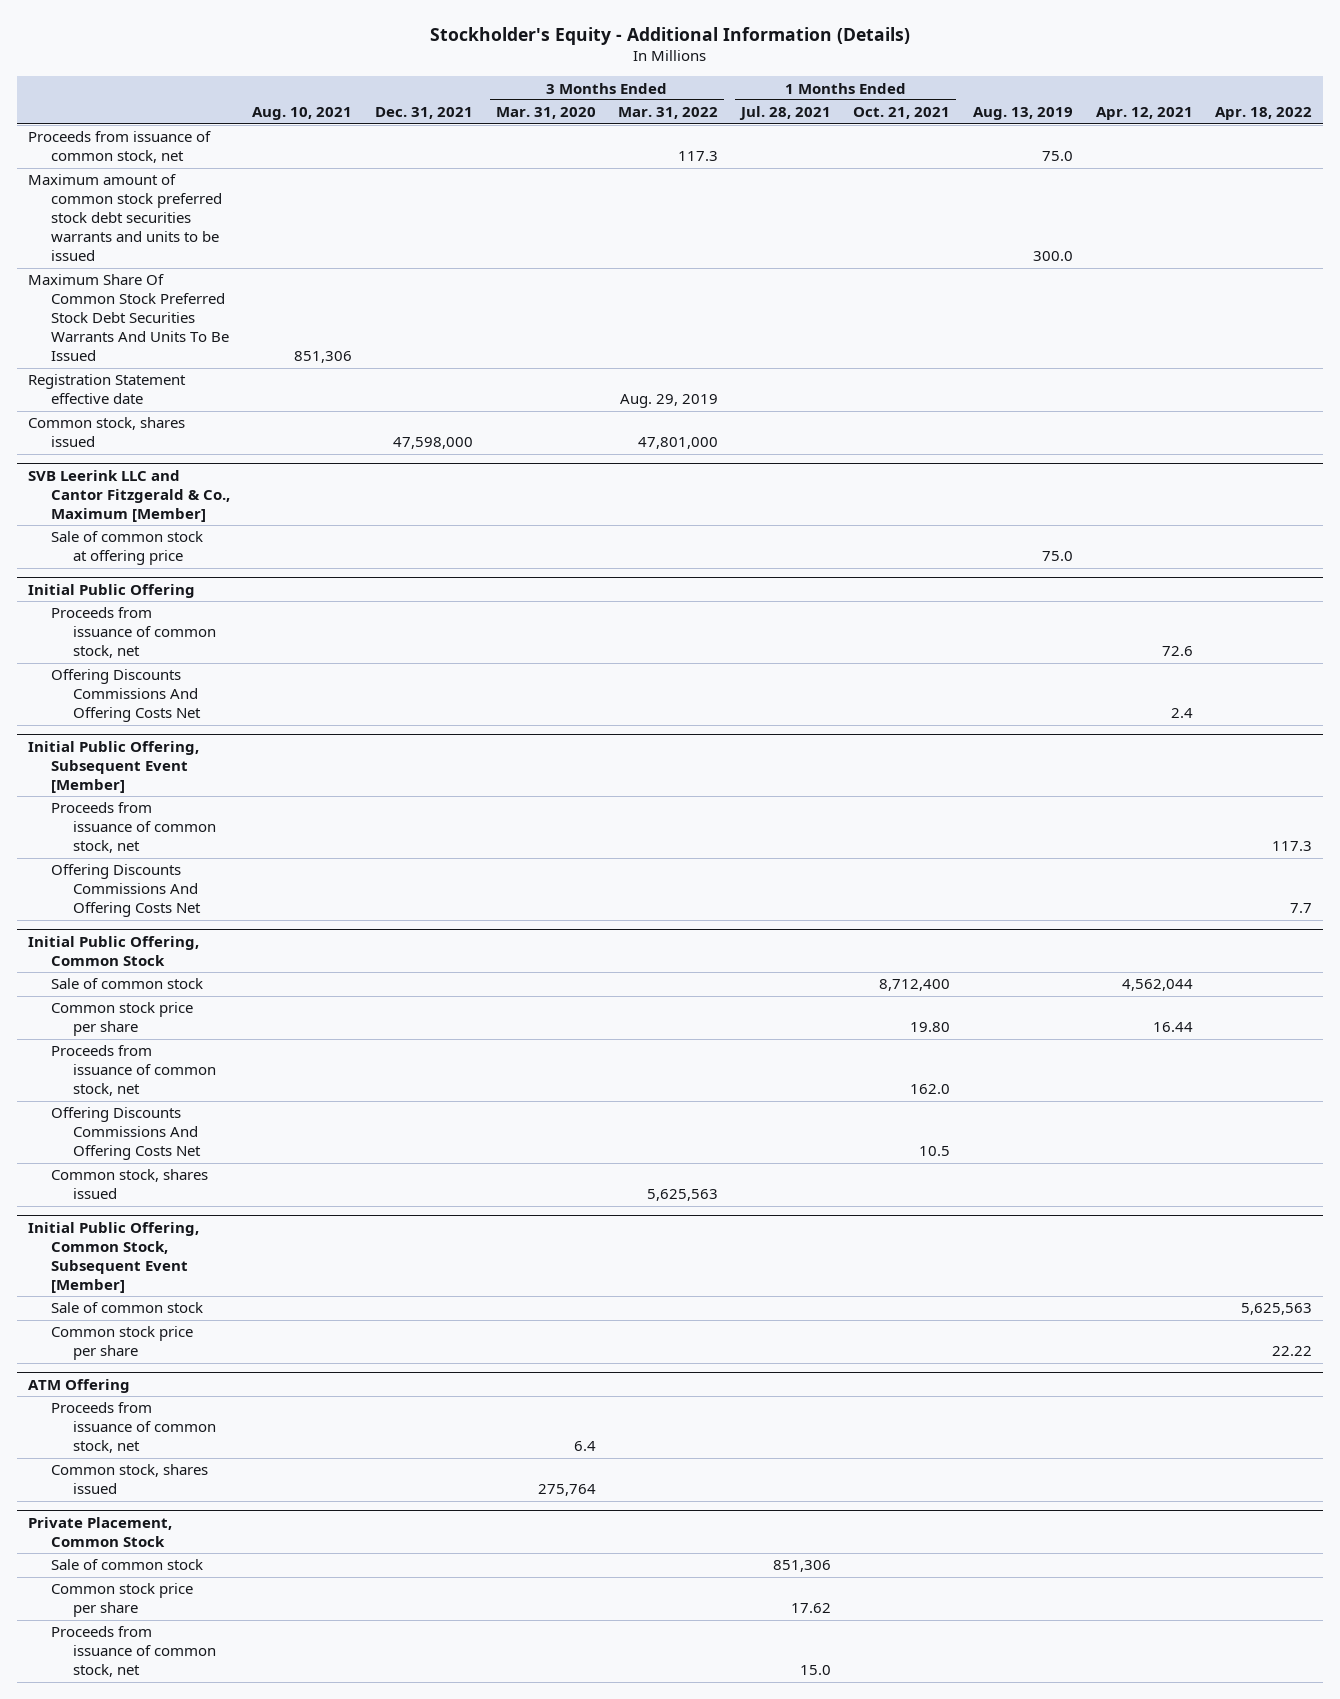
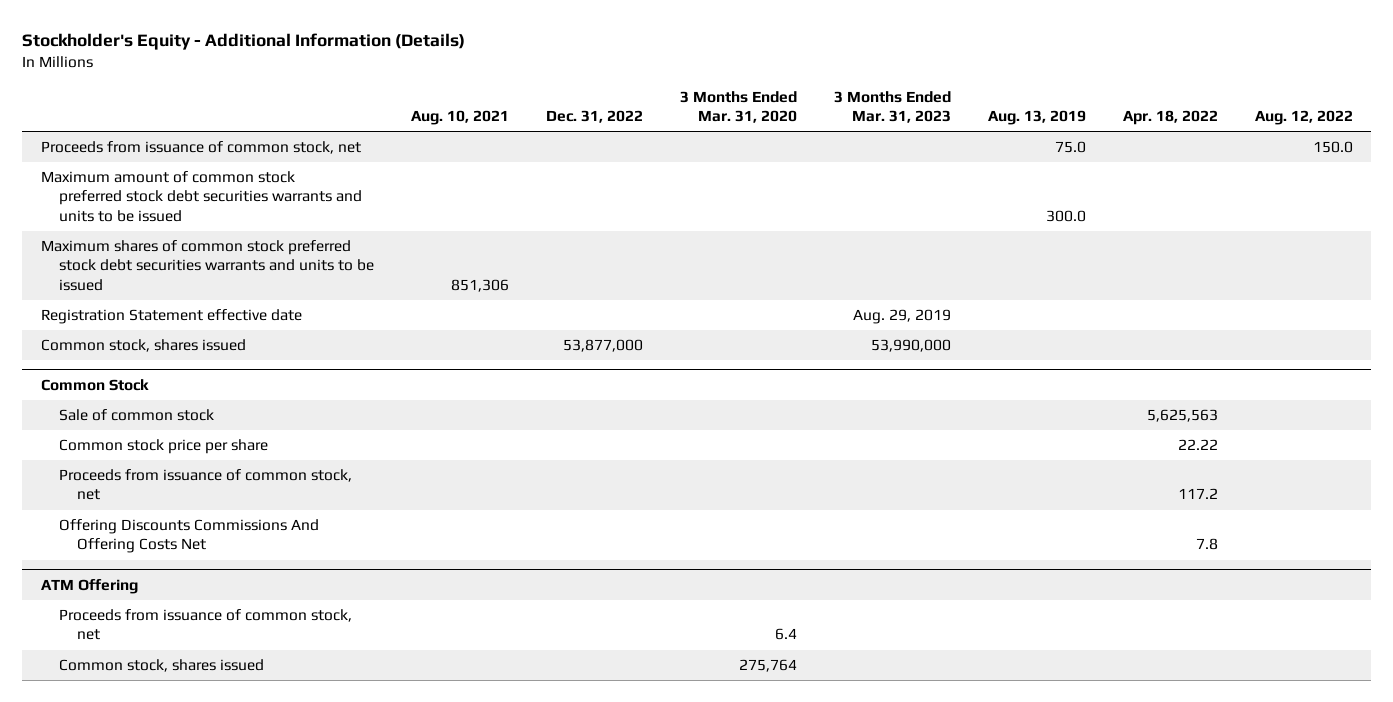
- | Aug. 10, 2021 | Dec. 31, 2021 | 3 Months Ended Mar. 31, 2020 | 3 Months Ended Mar. 31, 2022 | 1 Months Ended Jul. 28, 2021 | 1 Months Ended Oct. 21, 2021 | Aug. 13, 2019 | Apr. 12, 2021 | Apr. 18, 2022
+ | Aug. 10, 2021 | Dec. 31, 2022 | 3 Months Ended Mar. 31, 2020 | 3 Months Ended Mar. 31, 2023 | Aug. 13, 2019 | Apr. 18, 2022 | Aug. 12, 2022
- Maximum Share Of Common Stock Preferred Stock Debt Securities Warrants And Units To Be Issued | 851,306 | | | | | | | |
+ Maximum shares of common stock preferred stock debt securities warrants and units to be issued | 851,306 | | | | | |
- SVB Leerink LLC and Cantor Fitzgerald & Co., Maximum [Member]
- Sale of common stock at offering price | | | | | | | 75.0 | |
- Initial Public Offering
- Proceeds from issuance of common stock, net | | | | | | | | 72.6 |
- Offering Discounts Commissions And Offering Costs Net | | | | | | | | 2.4 |
- Initial Public Offering, Subsequent Event [Member]
- Proceeds from issuance of common stock, net | | | | | | | | | 117.3
- Offering Discounts Commissions And Offering Costs Net | | | | | | | | | 7.7
- Initial Public Offering, Common Stock
- Sale of common stock | | | | | | 8,712,400 | | 4,562,044 |
- Common stock price per share | | | | | | 19.80 | | 16.44 |
- Proceeds from issuance of common stock, net | | | | | | 162.0 | | |
- Offering Discounts Commissions And Offering Costs Net | | | | | | 10.5 | | |
- Common stock, shares issued | | | | 5,625,563 | | | | |
- Initial Public Offering, Common Stock, Subsequent Event [Member]
+ Common Stock
+ Proceeds from issuance of common stock, net | | | | | | 117.2 |
+ Offering Discounts Commissions And Offering Costs Net | | | | | | 7.8 |
- Private Placement, Common Stock
- Sale of common stock | | | | | 851,306 | | | |
- Common stock price per share | | | | | 17.62 | | | |
- Proceeds from issuance of common stock, net | | | | | 15.0 | | | |

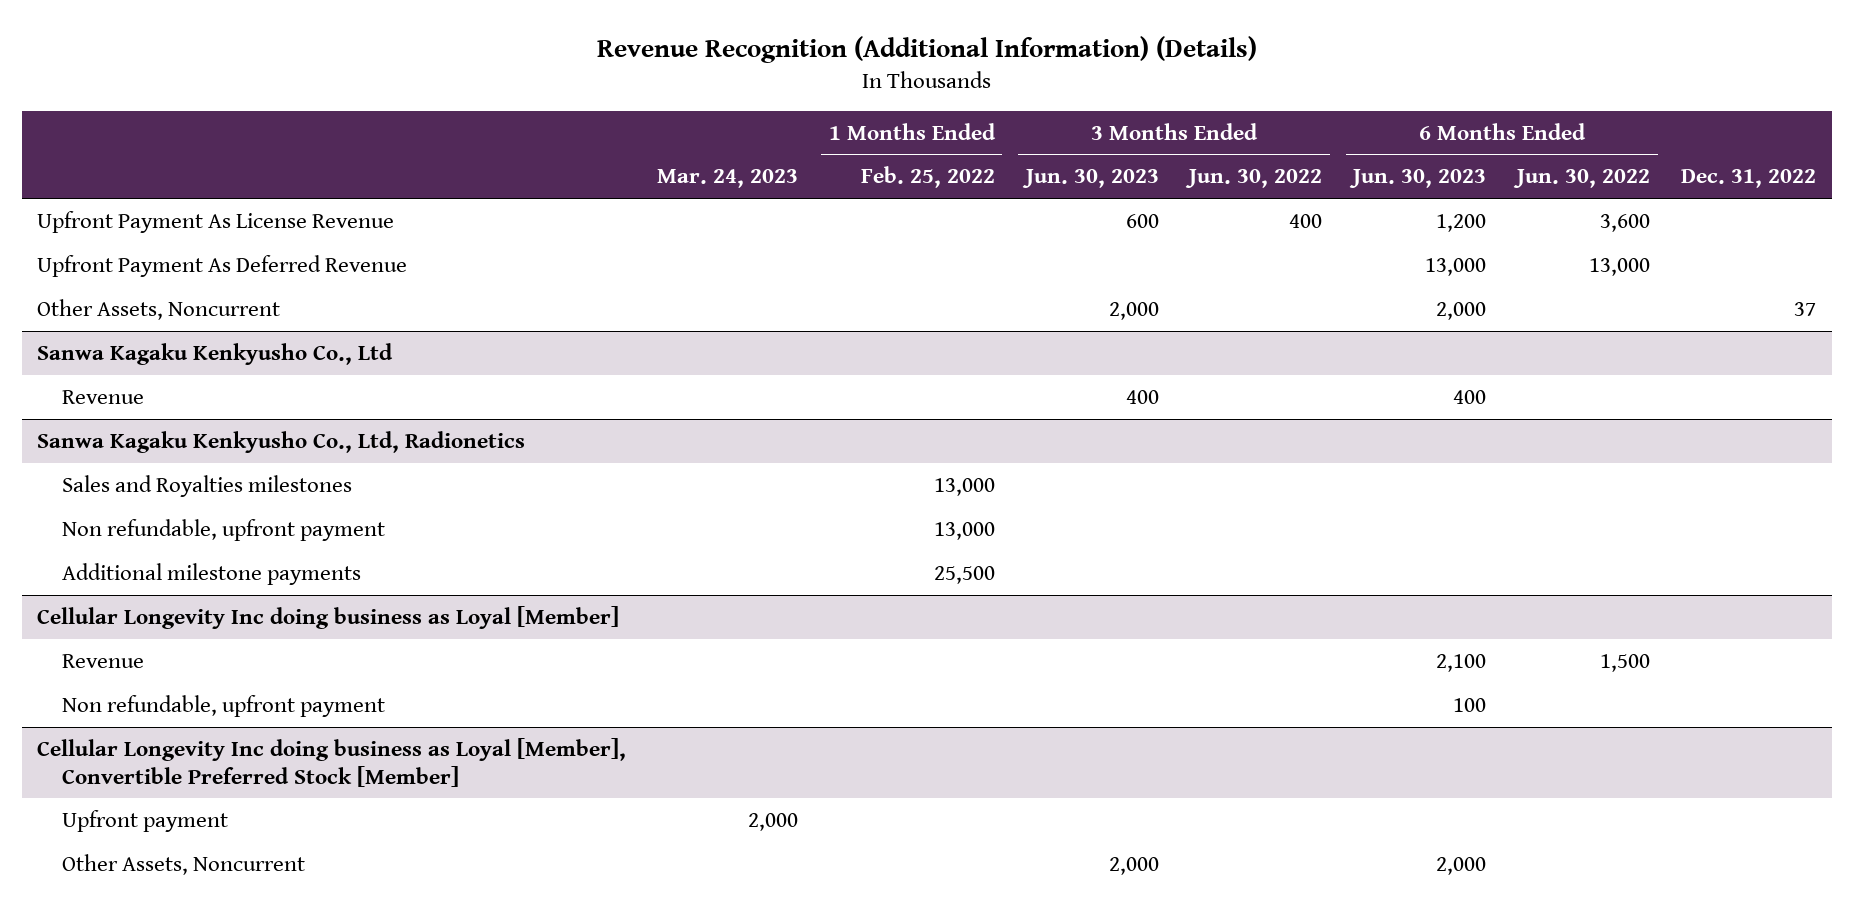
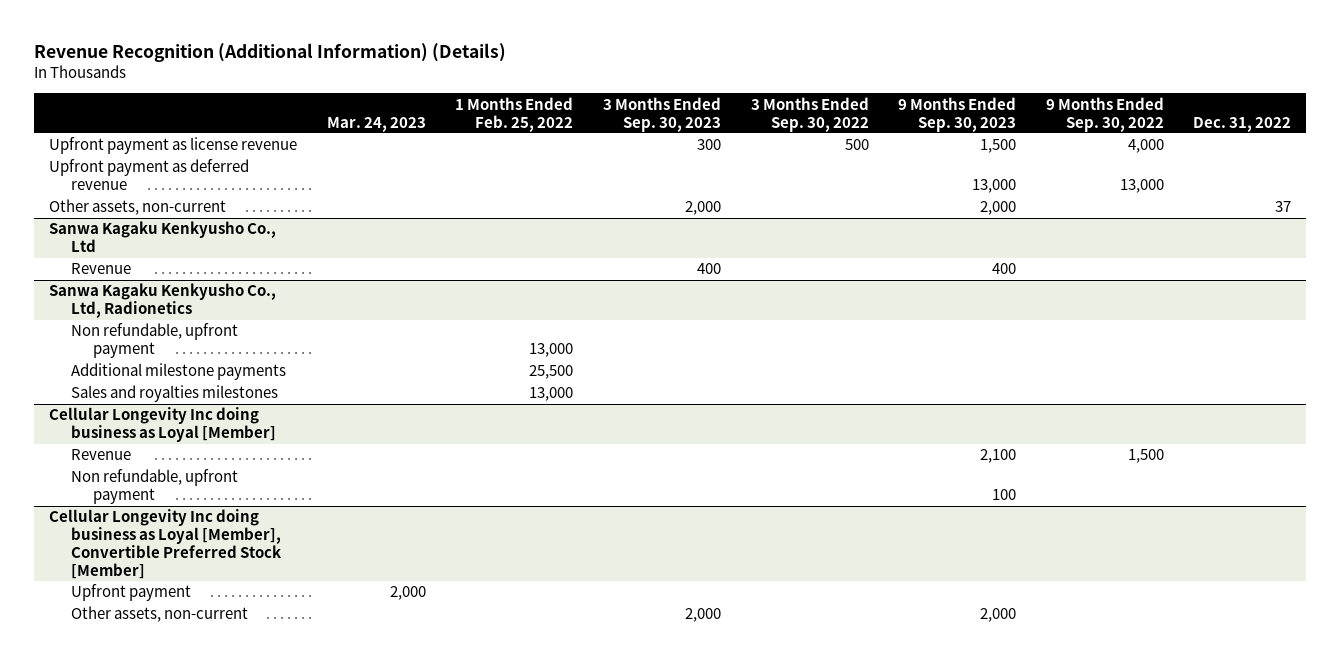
- | Mar. 24, 2023 | 1 Months Ended Feb. 25, 2022 | 3 Months Ended Jun. 30, 2023 | 3 Months Ended Jun. 30, 2022 | 6 Months Ended Jun. 30, 2023 | 6 Months Ended Jun. 30, 2022 | Dec. 31, 2022
+ | Mar. 24, 2023 | 1 Months Ended Feb. 25, 2022 | 3 Months Ended Sep. 30, 2023 | 3 Months Ended Sep. 30, 2022 | 9 Months Ended Sep. 30, 2023 | 9 Months Ended Sep. 30, 2022 | Dec. 31, 2022
- Upfront Payment As License Revenue | | | 600 | 400 | 1,200 | 3,600 |
- Upfront Payment As Deferred Revenue | | | | | 13,000 | 13,000 |
- Other Assets, Noncurrent | | | 2,000 | | 2,000 | | 37
+ Upfront payment as license revenue | | | 300 | 500 | 1,500 | 4,000 |
+ Upfront payment as deferred revenue | | | | | 13,000 | 13,000 |
+ Other assets, non-current | | | 2,000 | | 2,000 | | 37
@ Sanwa Kagaku Kenkyusho Co., Ltd, Radionetics
- Sales and Royalties milestones | | 13,000 | | | | |
+ Sales and royalties milestones | | 13,000 | | | | |
@ Cellular Longevity Inc doing business as Loyal [Member], Convertible Preferred Stock [Member]
- Other Assets, Noncurrent | | | 2,000 | | 2,000 | |
+ Other assets, non-current | | | 2,000 | | 2,000 | |

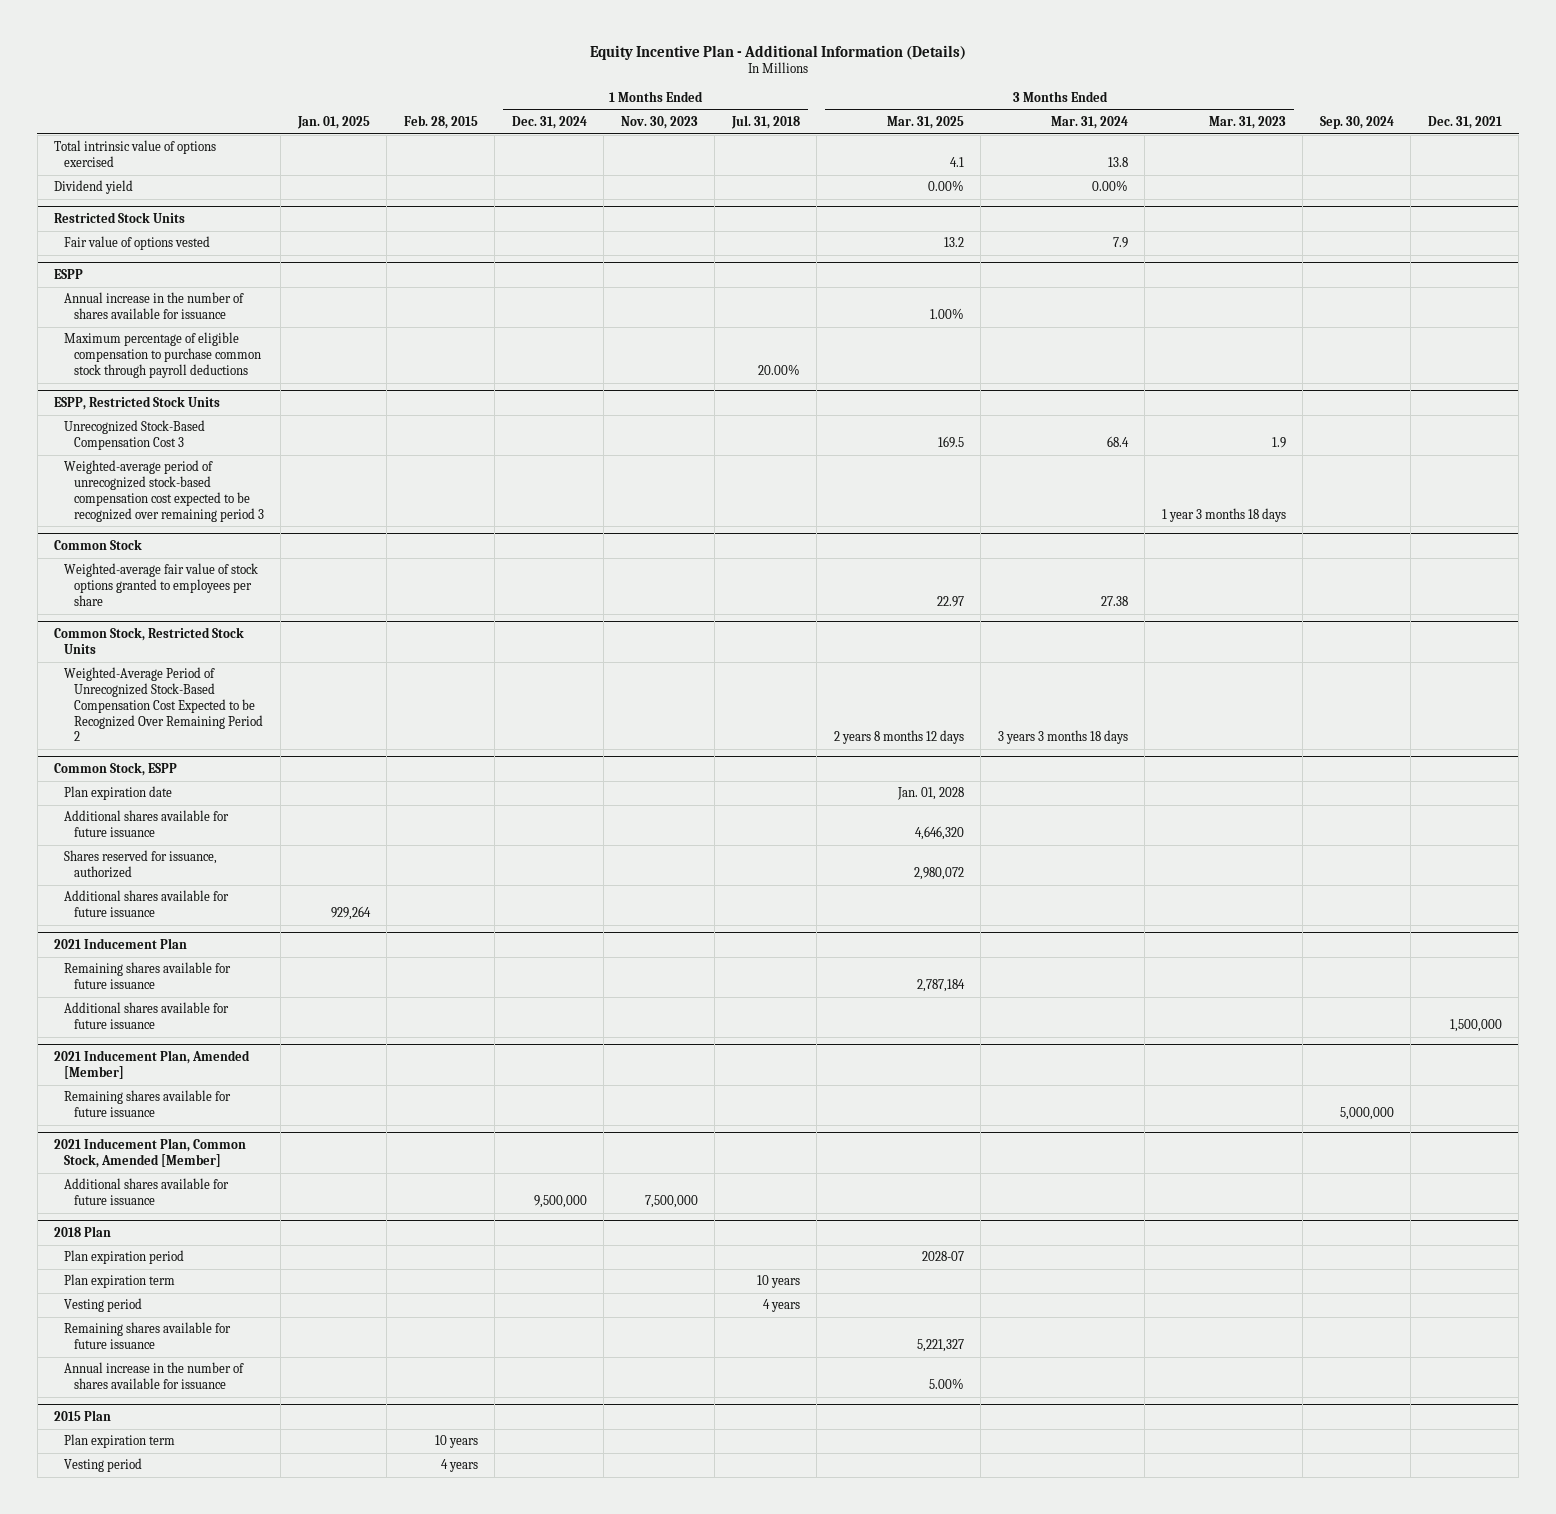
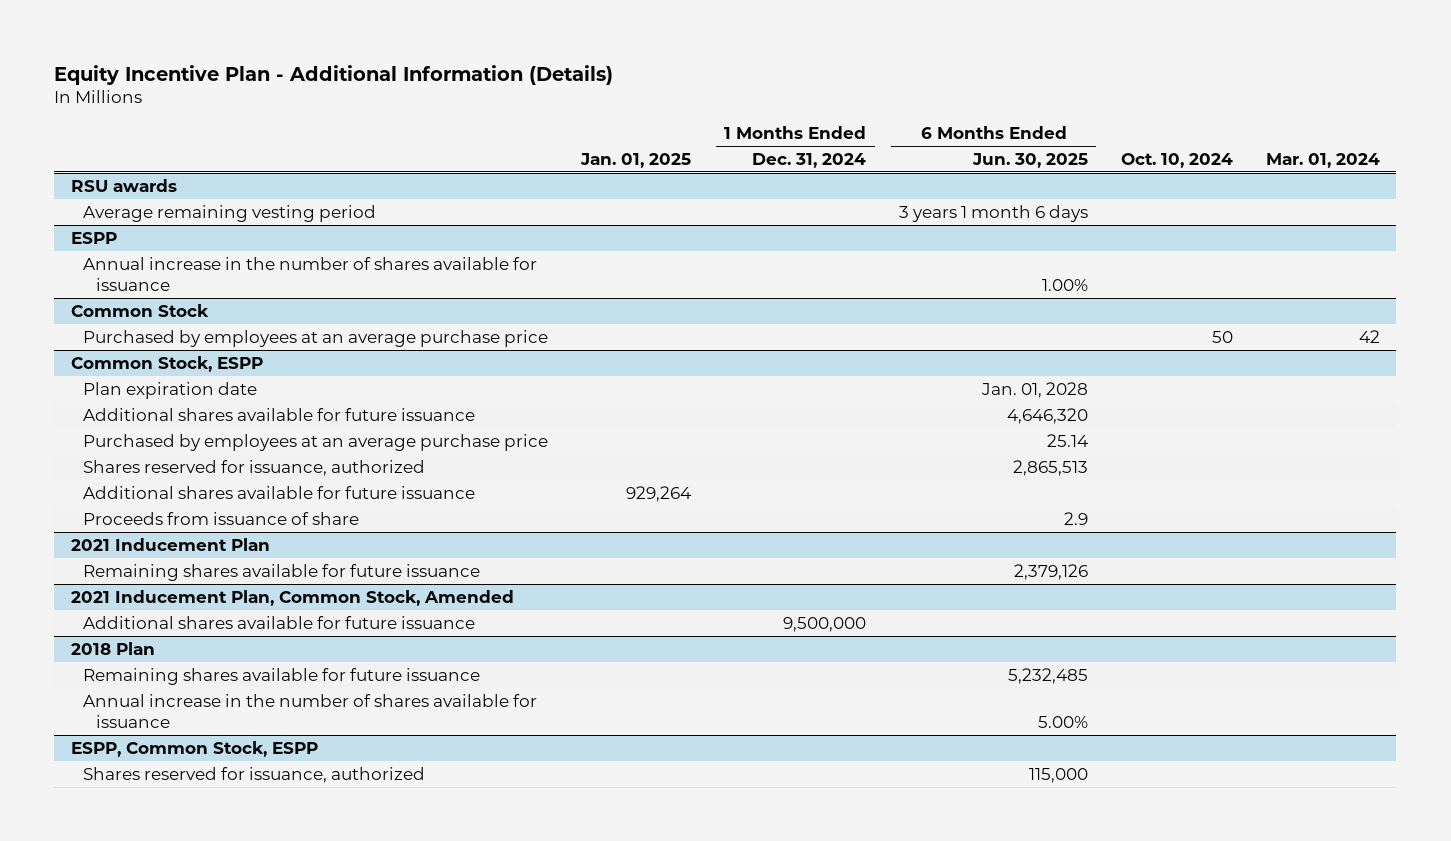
- | Jan. 01, 2025 | Feb. 28, 2015 | 1 Months Ended Dec. 31, 2024 | 1 Months Ended Nov. 30, 2023 | 1 Months Ended Jul. 31, 2018 | 3 Months Ended Mar. 31, 2025 | 3 Months Ended Mar. 31, 2024 | 3 Months Ended Mar. 31, 2023 | Sep. 30, 2024 | Dec. 31, 2021
+ | Jan. 01, 2025 | 1 Months Ended Dec. 31, 2024 | 6 Months Ended Jun. 30, 2025 | Oct. 10, 2024 | Mar. 01, 2024
- Total intrinsic value of options exercised | | | | | | 4.1 | 13.8 | | |
- Dividend yield | | | | | | 0.00% | 0.00% | | |
- Restricted Stock Units
- Fair value of options vested | | | | | | 13.2 | 7.9 | | |
+ RSU awards
+ Average remaining vesting period | | | 3 years 1 month 6 days | |
@ ESPP
- Maximum percentage of eligible compensation to purchase common stock through payroll deductions | | | | | 20.00% | | | | |
- ESPP, Restricted Stock Units
- Unrecognized Stock-Based Compensation Cost 3 | | | | | | 169.5 | 68.4 | 1.9 | |
- Weighted-average period of unrecognized stock-based compensation cost expected to be recognized over remaining period 3 | | | | | | | | 1 year 3 months 18 days | |
@ Common Stock
- Weighted-average fair value of stock options granted to employees per share | | | | | | 22.97 | 27.38 | | |
- Common Stock, Restricted Stock Units
- Weighted-Average Period of Unrecognized Stock-Based Compensation Cost Expected to be Recognized Over Remaining Period 2 | | | | | | 2 years 8 months 12 days | 3 years 3 months 18 days | | |
@ Common Stock
+ Purchased by employees at an average purchase price | | | | 50 | 42
@ Common Stock, ESPP
+ Purchased by employees at an average purchase price | | | 25.14 | |
+ Proceeds from issuance of share | | | 2.9 | |
@ 2021 Inducement Plan
- Additional shares available for future issuance | | | | | | | | | | 1,500,000
- 2021 Inducement Plan, Amended [Member]
- Remaining shares available for future issuance | | | | | | | | | 5,000,000 |
- 2021 Inducement Plan, Common Stock, Amended [Member]
+ 2021 Inducement Plan, Common Stock, Amended
@ 2018 Plan
- Plan expiration period | | | | | | 2028-07 | | | |
- Plan expiration term | | | | | 10 years | | | | |
- Vesting period | | | | | 4 years | | | | |
- 2015 Plan
- Plan expiration term | | 10 years | | | | | | | |
- Vesting period | | 4 years | | | | | | | |
+ ESPP, Common Stock, ESPP
+ Shares reserved for issuance, authorized | | | 115,000 | |

